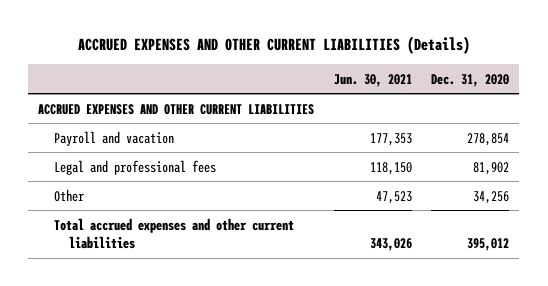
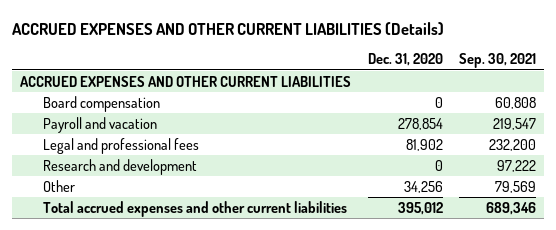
- | Jun. 30, 2021 | Dec. 31, 2020
+ | Dec. 31, 2020 | Sep. 30, 2021
+ Board compensation | 0 | 60,808
+ Research and development | 0 | 97,222

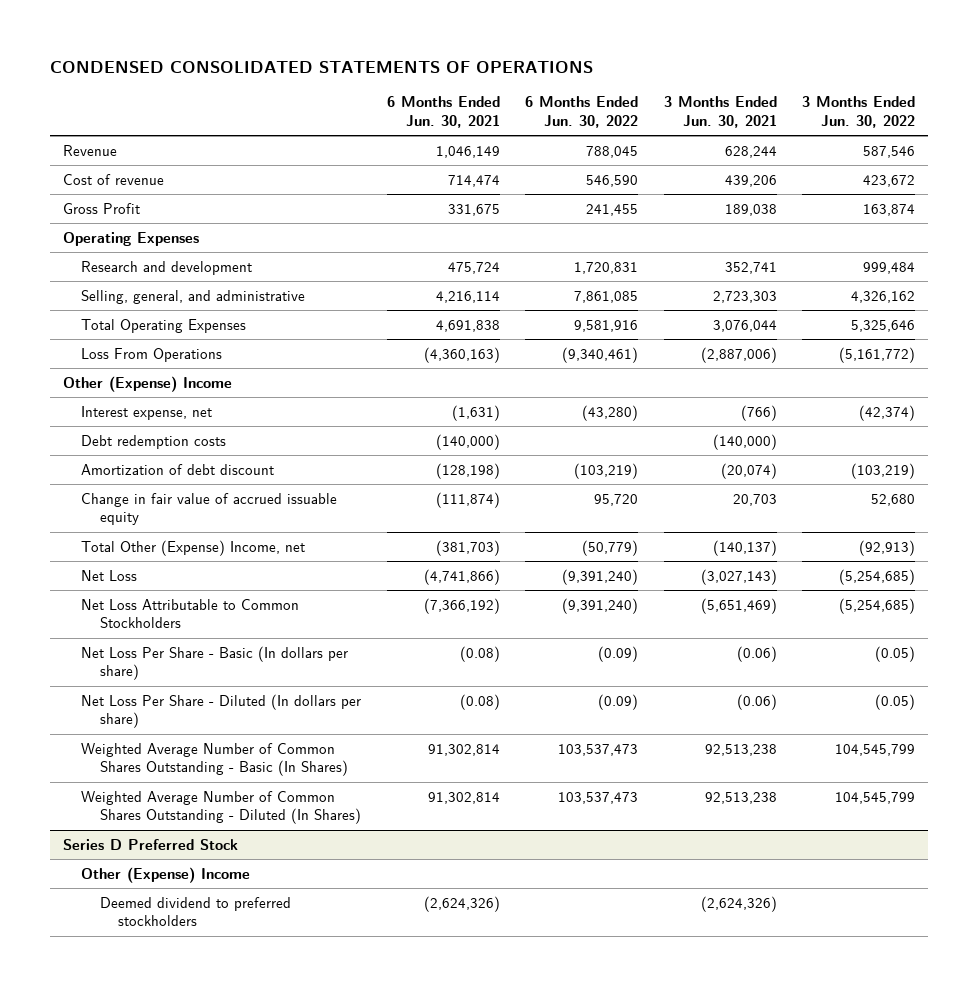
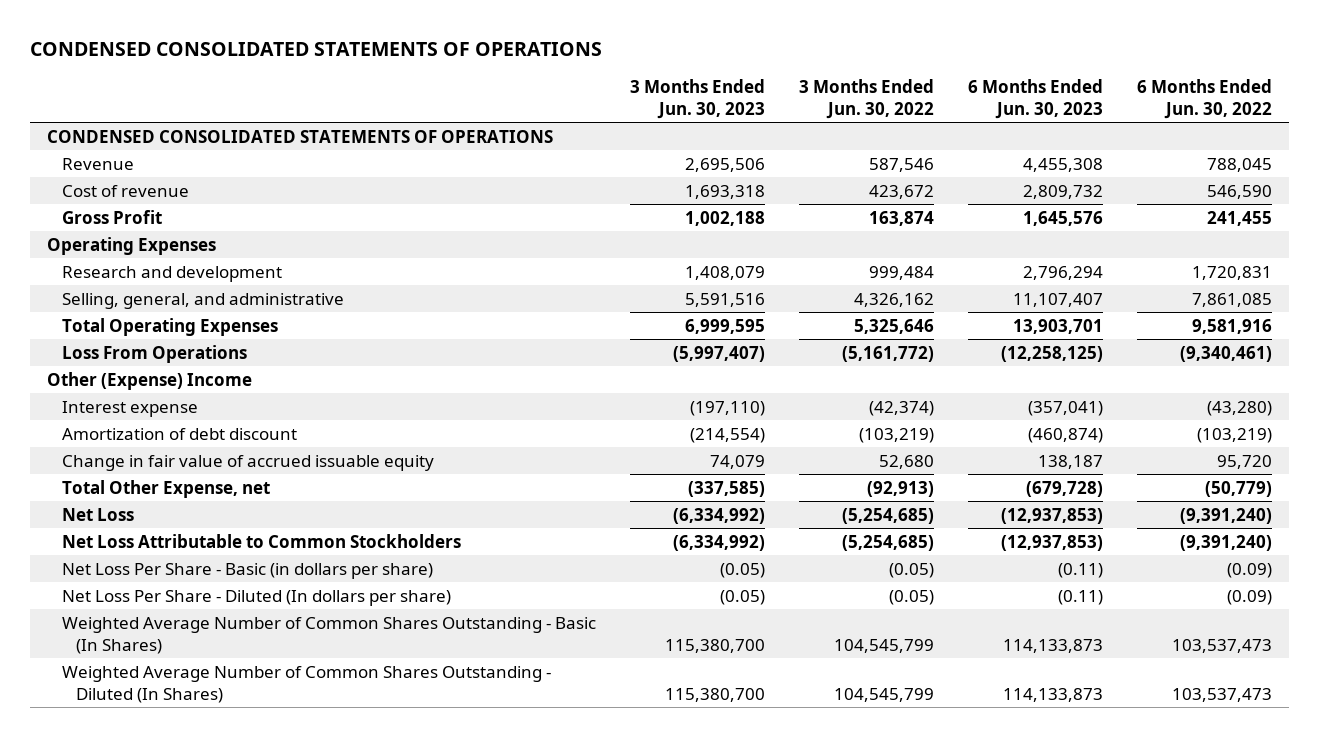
- | 6 Months Ended Jun. 30, 2021 | 6 Months Ended Jun. 30, 2022 | 3 Months Ended Jun. 30, 2021 | 3 Months Ended Jun. 30, 2022
+ | 3 Months Ended Jun. 30, 2023 | 3 Months Ended Jun. 30, 2022 | 6 Months Ended Jun. 30, 2023 | 6 Months Ended Jun. 30, 2022
+ CONDENSED CONSOLIDATED STATEMENTS OF OPERATIONS
- Interest expense, net | (1,631) | (43,280) | (766) | (42,374)
- Debt redemption costs | (140,000) | | (140,000) |
+ Interest expense | (197,110) | (42,374) | (357,041) | (43,280)
- Total Other (Expense) Income, net | (381,703) | (50,779) | (140,137) | (92,913)
+ Total Other Expense, net | (337,585) | (92,913) | (679,728) | (50,779)
- Net Loss Per Share - Basic (In dollars per share) | (0.08) | (0.09) | (0.06) | (0.05)
+ Net Loss Per Share - Basic (in dollars per share) | (0.05) | (0.05) | (0.11) | (0.09)
- Series D Preferred Stock
- Other (Expense) Income
- Deemed dividend to preferred stockholders | (2,624,326) | | (2,624,326) |

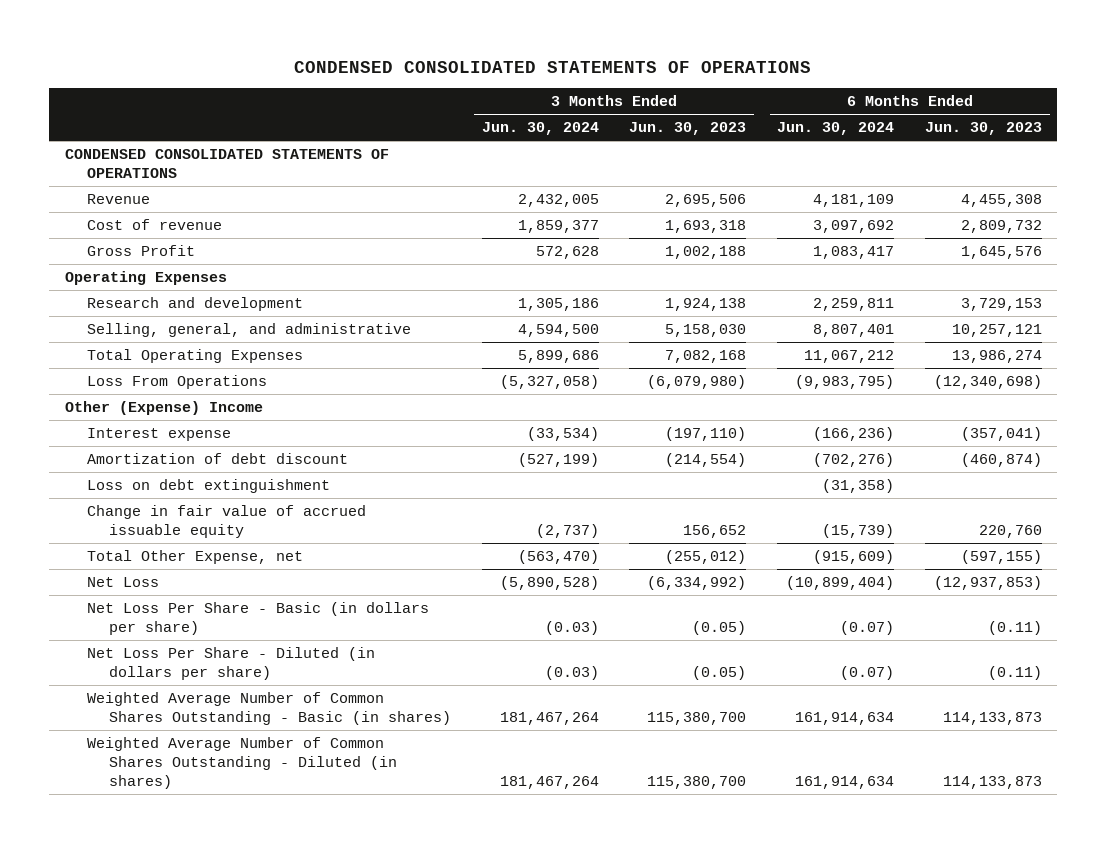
- | 3 Months Ended Jun. 30, 2023 | 3 Months Ended Jun. 30, 2022 | 6 Months Ended Jun. 30, 2023 | 6 Months Ended Jun. 30, 2022
+ | 3 Months Ended Jun. 30, 2024 | 3 Months Ended Jun. 30, 2023 | 6 Months Ended Jun. 30, 2024 | 6 Months Ended Jun. 30, 2023
- Research and development | 1,408,079 | 999,484 | 2,796,294 | 1,720,831
- Selling, general, and administrative | 5,591,516 | 4,326,162 | 11,107,407 | 7,861,085
- Total Operating Expenses | 6,999,595 | 5,325,646 | 13,903,701 | 9,581,916
- Loss From Operations | (5,997,407) | (5,161,772) | (12,258,125) | (9,340,461)
+ Research and development | 1,305,186 | 1,924,138 | 2,259,811 | 3,729,153
+ Selling, general, and administrative | 4,594,500 | 5,158,030 | 8,807,401 | 10,257,121
+ Total Operating Expenses | 5,899,686 | 7,082,168 | 11,067,212 | 13,986,274
+ Loss From Operations | (5,327,058) | (6,079,980) | (9,983,795) | (12,340,698)
- Change in fair value of accrued issuable equity | 74,079 | 52,680 | 138,187 | 95,720
- Total Other Expense, net | (337,585) | (92,913) | (679,728) | (50,779)
+ Loss on debt extinguishment | | | (31,358) |
+ Change in fair value of accrued issuable equity | (2,737) | 156,652 | (15,739) | 220,760
+ Total Other Expense, net | (563,470) | (255,012) | (915,609) | (597,155)
- Net Loss Attributable to Common Stockholders | (6,334,992) | (5,254,685) | (12,937,853) | (9,391,240)
- Net Loss Per Share - Diluted (In dollars per share) | (0.05) | (0.05) | (0.11) | (0.09)
- Weighted Average Number of Common Shares Outstanding - Basic (In Shares) | 115,380,700 | 104,545,799 | 114,133,873 | 103,537,473
- Weighted Average Number of Common Shares Outstanding - Diluted (In Shares) | 115,380,700 | 104,545,799 | 114,133,873 | 103,537,473
+ Net Loss Per Share - Diluted (in dollars per share) | (0.03) | (0.05) | (0.07) | (0.11)
+ Weighted Average Number of Common Shares Outstanding - Basic (in shares) | 181,467,264 | 115,380,700 | 161,914,634 | 114,133,873
+ Weighted Average Number of Common Shares Outstanding - Diluted (in shares) | 181,467,264 | 115,380,700 | 161,914,634 | 114,133,873

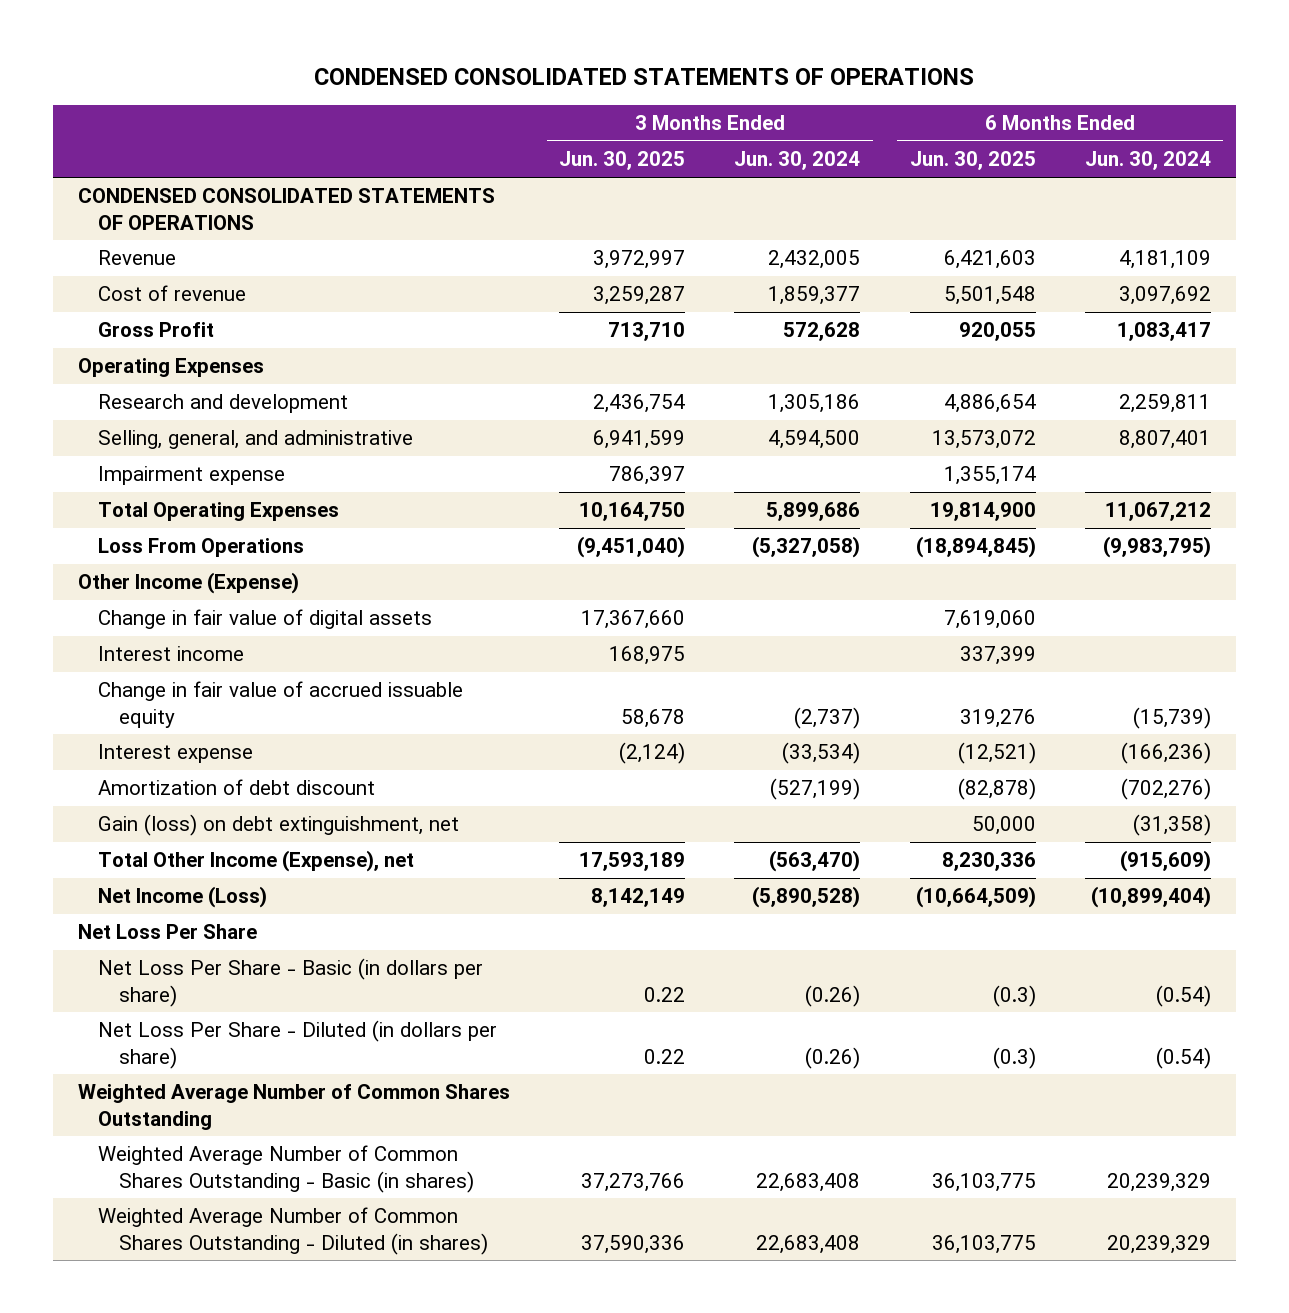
- | 3 Months Ended Jun. 30, 2024 | 3 Months Ended Jun. 30, 2023 | 6 Months Ended Jun. 30, 2024 | 6 Months Ended Jun. 30, 2023
+ | 3 Months Ended Jun. 30, 2025 | 3 Months Ended Jun. 30, 2024 | 6 Months Ended Jun. 30, 2025 | 6 Months Ended Jun. 30, 2024
+ Impairment expense | 786,397 | | 1,355,174 |
- Other (Expense) Income
+ Other Income (Expense)
+ Change in fair value of digital assets | 17,367,660 | | 7,619,060 |
+ Interest income | 168,975 | | 337,399 |
moved up: Change in fair value of accrued issuable equity | 58,678 | (2,737) | 319,276 | (15,739)
- Loss on debt extinguishment | | | (31,358) |
- Total Other Expense, net | (563,470) | (255,012) | (915,609) | (597,155)
- Net Loss | (5,890,528) | (6,334,992) | (10,899,404) | (12,937,853)
- Net Loss Per Share - Basic (in dollars per share) | (0.03) | (0.05) | (0.07) | (0.11)
- Net Loss Per Share - Diluted (in dollars per share) | (0.03) | (0.05) | (0.07) | (0.11)
- Weighted Average Number of Common Shares Outstanding - Basic (in shares) | 181,467,264 | 115,380,700 | 161,914,634 | 114,133,873
- Weighted Average Number of Common Shares Outstanding - Diluted (in shares) | 181,467,264 | 115,380,700 | 161,914,634 | 114,133,873
+ Gain (loss) on debt extinguishment, net | | | 50,000 | (31,358)
+ Total Other Income (Expense), net | 17,593,189 | (563,470) | 8,230,336 | (915,609)
+ Net Income (Loss) | 8,142,149 | (5,890,528) | (10,664,509) | (10,899,404)
+ Net Loss Per Share
+ Net Loss Per Share - Basic (in dollars per share) | 0.22 | (0.26) | (0.3) | (0.54)
+ Net Loss Per Share - Diluted (in dollars per share) | 0.22 | (0.26) | (0.3) | (0.54)
+ Weighted Average Number of Common Shares Outstanding
+ Weighted Average Number of Common Shares Outstanding - Basic (in shares) | 37,273,766 | 22,683,408 | 36,103,775 | 20,239,329
+ Weighted Average Number of Common Shares Outstanding - Diluted (in shares) | 37,590,336 | 22,683,408 | 36,103,775 | 20,239,329

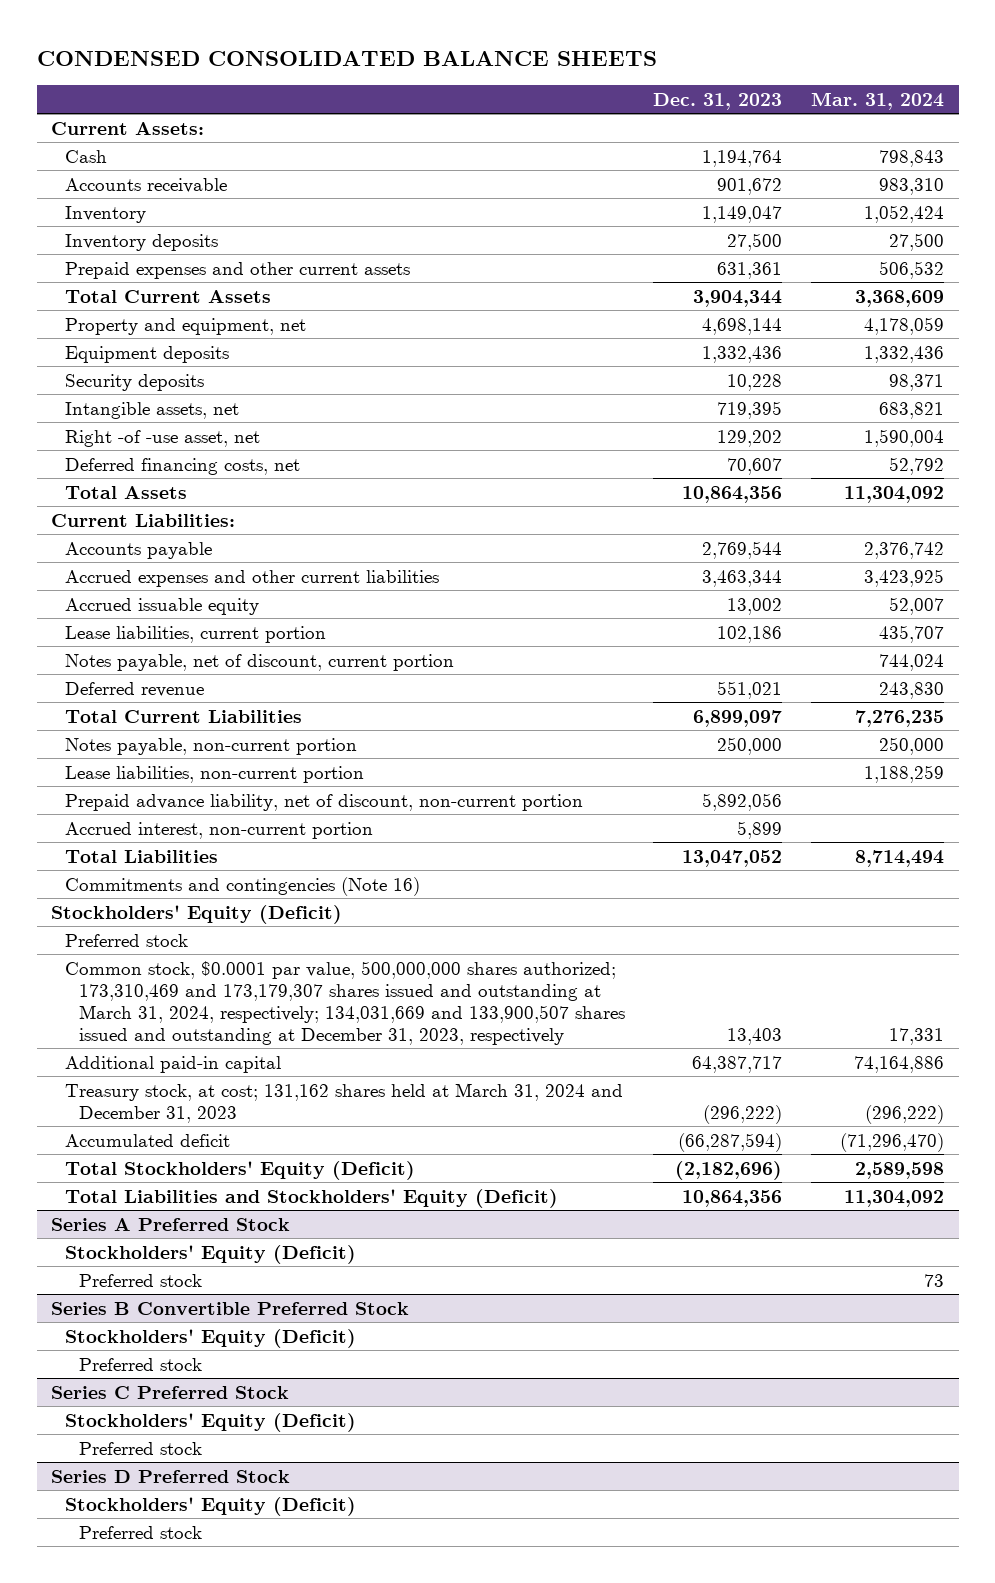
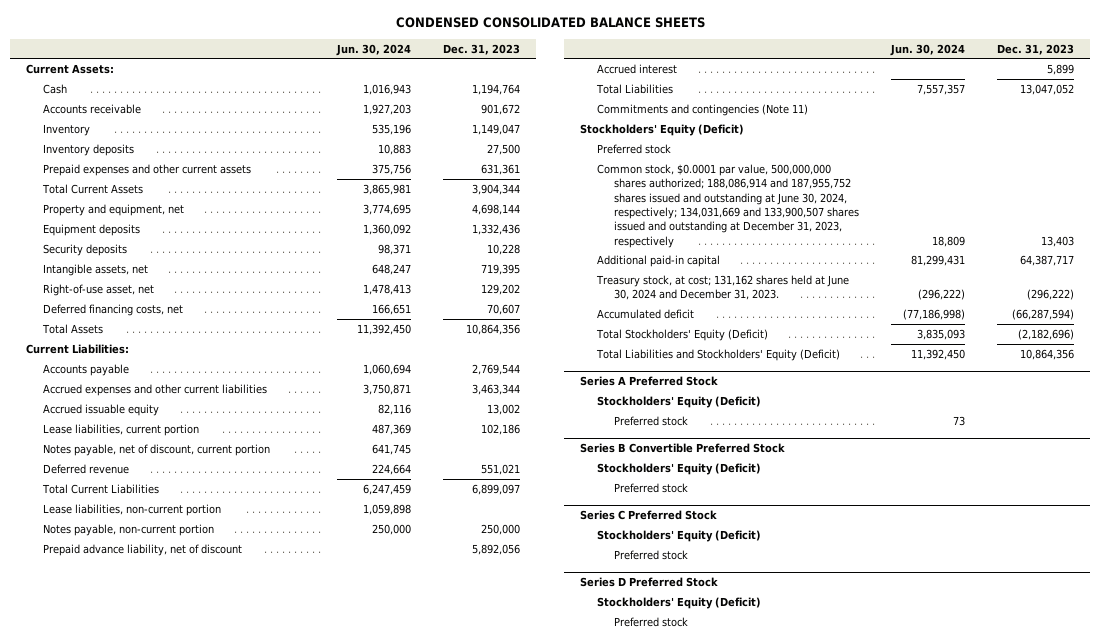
- | Dec. 31, 2023 | Mar. 31, 2024
+ | Jun. 30, 2024 | Dec. 31, 2023
- Right -of -use asset, net | 129,202 | 1,590,004
+ Right-of-use asset, net | 1,478,413 | 129,202
- Prepaid advance liability, net of discount, non-current portion | 5,892,056 |
- Accrued interest, non-current portion | 5,899 |
moved down: Notes payable, non-current portion | 250,000 | 250,000
+ Prepaid advance liability, net of discount | | 5,892,056
+ Accrued interest | | 5,899
- Commitments and contingencies (Note 16)
+ Commitments and contingencies (Note 11)
- Common stock, $0.0001 par value, 500,000,000 shares authorized; 173,310,469 and 173,179,307 shares issued and outstanding at March 31, 2024, respectively; 134,031,669 and 133,900,507 shares issued and outstanding at December 31, 2023, respectively | 13,403 | 17,331
+ Common stock, $0.0001 par value, 500,000,000 shares authorized; 188,086,914 and 187,955,752 shares issued and outstanding at June 30, 2024, respectively; 134,031,669 and 133,900,507 shares issued and outstanding at December 31, 2023, respectively | 18,809 | 13,403
- Treasury stock, at cost; 131,162 shares held at March 31, 2024 and December 31, 2023 | (296,222) | (296,222)
+ Treasury stock, at cost; 131,162 shares held at June 30, 2024 and December 31, 2023. | (296,222) | (296,222)

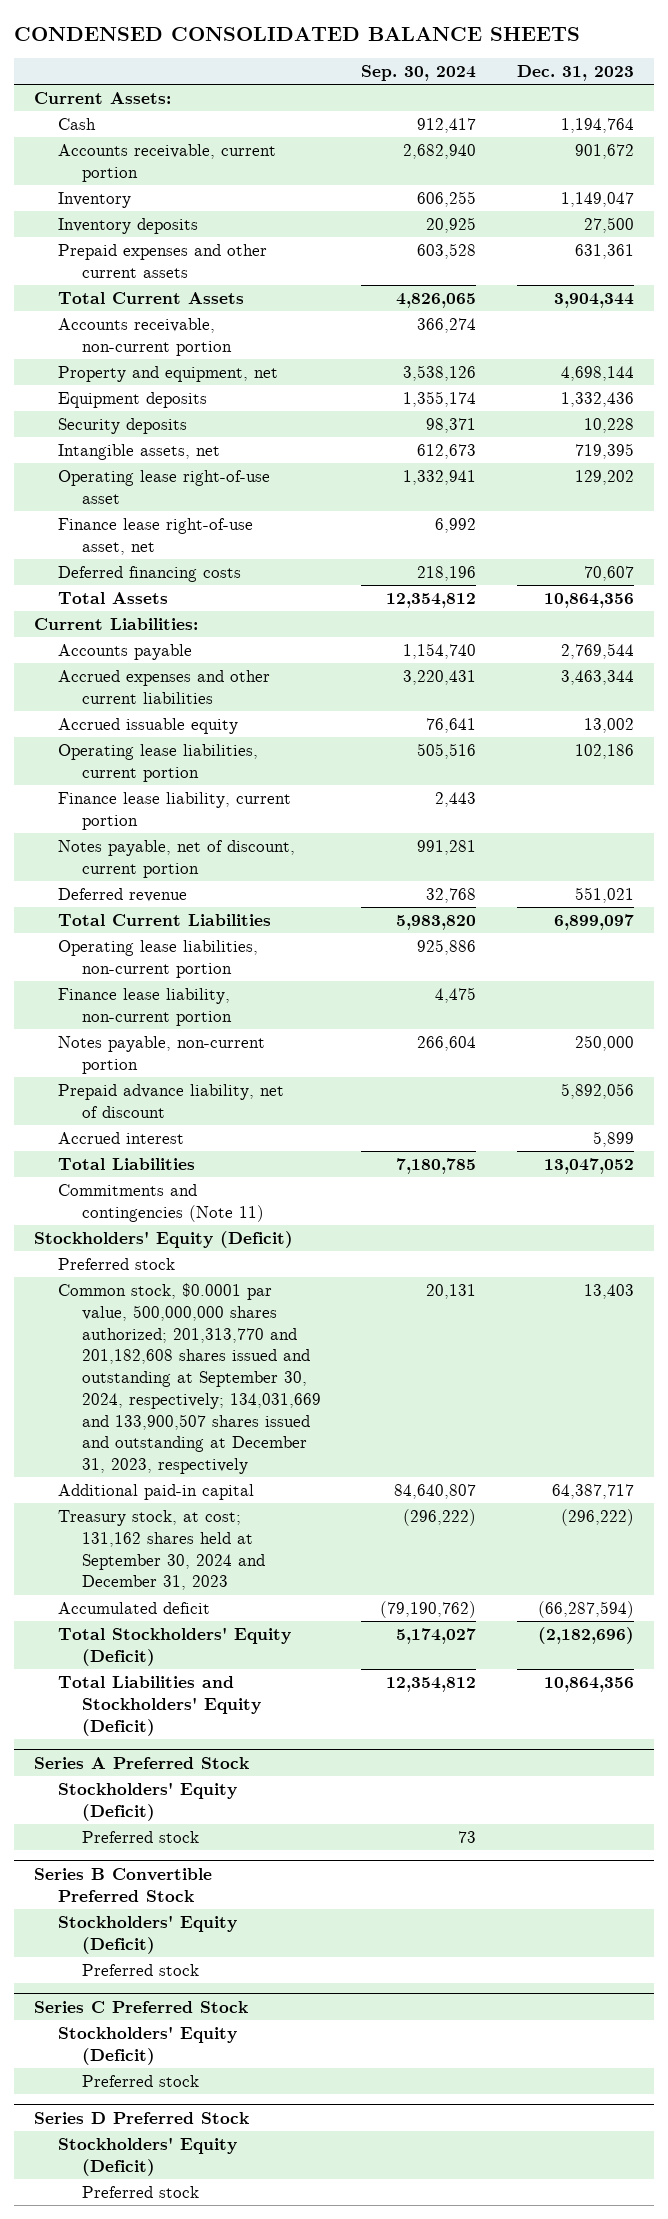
- | Jun. 30, 2024 | Dec. 31, 2023
+ | Sep. 30, 2024 | Dec. 31, 2023
- Accounts receivable | 1,927,203 | 901,672
+ Accounts receivable, current portion | 2,682,940 | 901,672
+ Accounts receivable, non-current portion | 366,274 |
- Right-of-use asset, net | 1,478,413 | 129,202
- Deferred financing costs, net | 166,651 | 70,607
+ Operating lease right-of-use asset | 1,332,941 | 129,202
+ Finance lease right-of-use asset, net | 6,992 |
+ Deferred financing costs | 218,196 | 70,607
- Lease liabilities, current portion | 487,369 | 102,186
+ Operating lease liabilities, current portion | 505,516 | 102,186
+ Finance lease liability, current portion | 2,443 |
- Lease liabilities, non-current portion | 1,059,898 |
+ Operating lease liabilities, non-current portion | 925,886 |
+ Finance lease liability, non-current portion | 4,475 |
- Common stock, $0.0001 par value, 500,000,000 shares authorized; 188,086,914 and 187,955,752 shares issued and outstanding at June 30, 2024, respectively; 134,031,669 and 133,900,507 shares issued and outstanding at December 31, 2023, respectively | 18,809 | 13,403
+ Common stock, $0.0001 par value, 500,000,000 shares authorized; 201,313,770 and 201,182,608 shares issued and outstanding at September 30, 2024, respectively; 134,031,669 and 133,900,507 shares issued and outstanding at December 31, 2023, respectively | 20,131 | 13,403
- Treasury stock, at cost; 131,162 shares held at June 30, 2024 and December 31, 2023. | (296,222) | (296,222)
+ Treasury stock, at cost; 131,162 shares held at September 30, 2024 and December 31, 2023 | (296,222) | (296,222)

